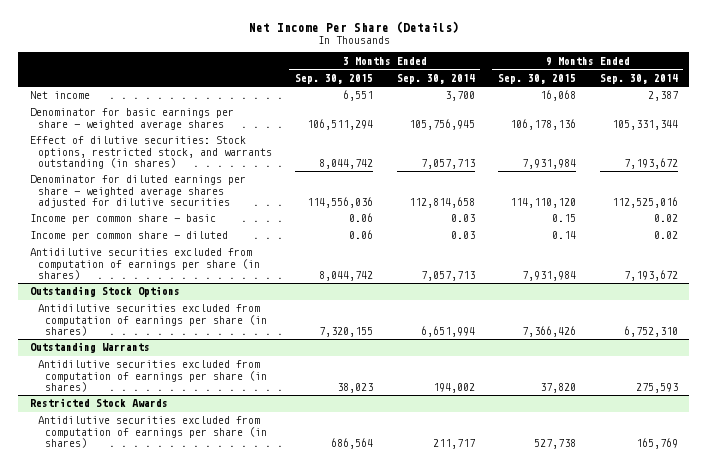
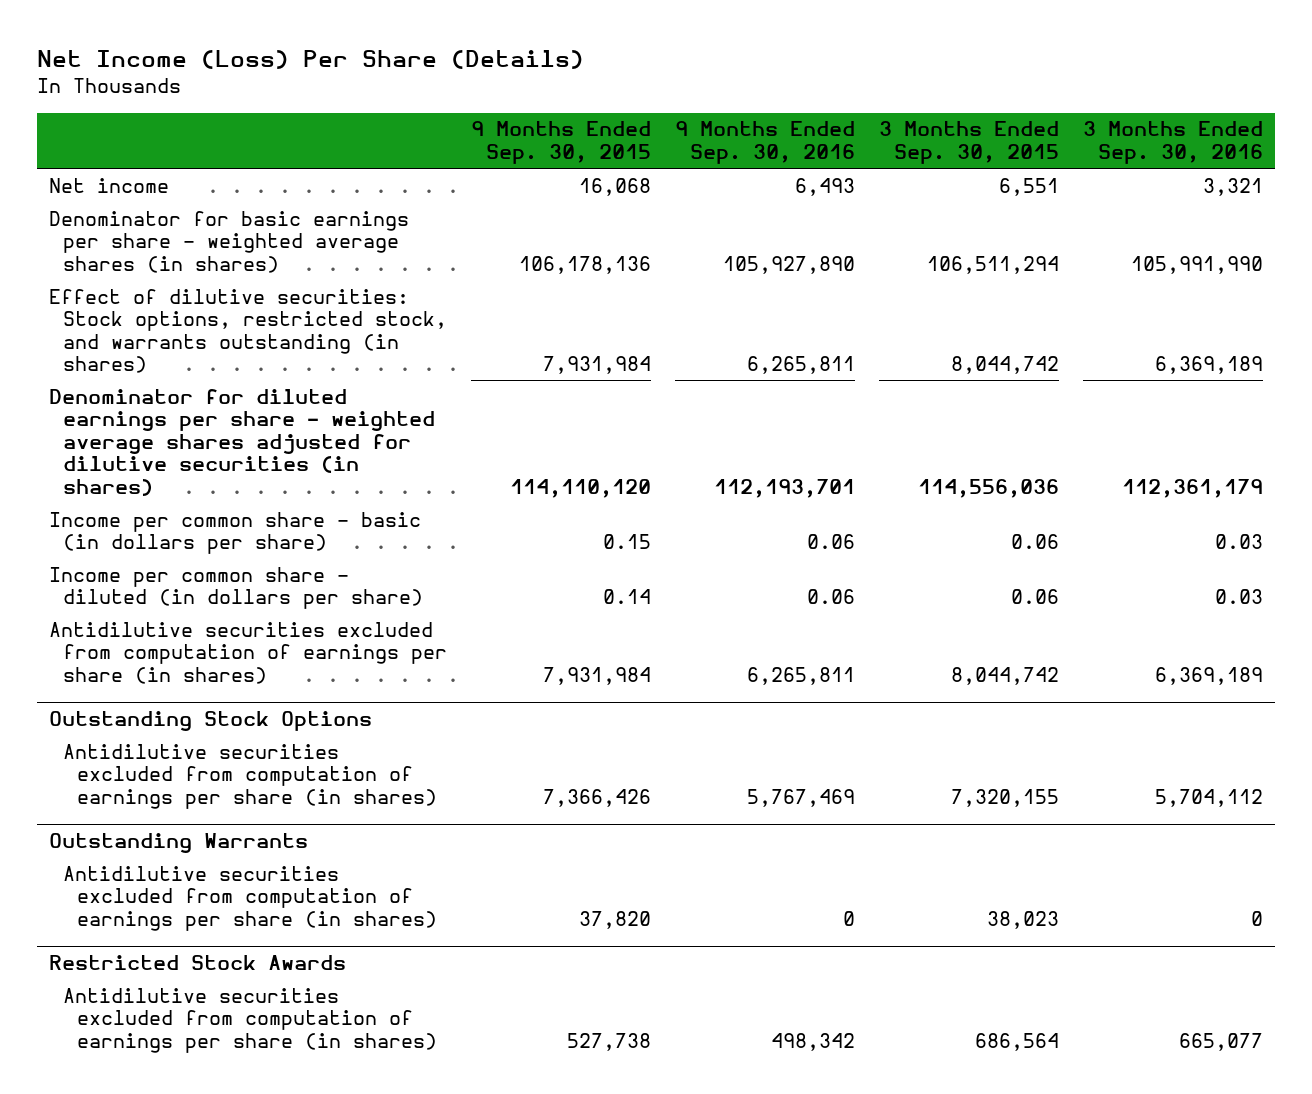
- Net Income Per Share (Details)
+ Net Income (Loss) Per Share (Details)
- | 3 Months Ended Sep. 30, 2015 | 3 Months Ended Sep. 30, 2014 | 9 Months Ended Sep. 30, 2015 | 9 Months Ended Sep. 30, 2014
+ | 9 Months Ended Sep. 30, 2015 | 9 Months Ended Sep. 30, 2016 | 3 Months Ended Sep. 30, 2015 | 3 Months Ended Sep. 30, 2016
- Denominator for basic earnings per share - weighted average shares | 106,511,294 | 105,756,945 | 106,178,136 | 105,331,344
+ Denominator for basic earnings per share - weighted average shares (in shares) | 106,178,136 | 105,927,890 | 106,511,294 | 105,991,990
- Denominator for diluted earnings per share - weighted average shares adjusted for dilutive securities | 114,556,036 | 112,814,658 | 114,110,120 | 112,525,016
- Income per common share - basic | 0.06 | 0.03 | 0.15 | 0.02
- Income per common share - diluted | 0.06 | 0.03 | 0.14 | 0.02
+ Denominator for diluted earnings per share - weighted average shares adjusted for dilutive securities (in shares) | 114,110,120 | 112,193,701 | 114,556,036 | 112,361,179
+ Income per common share - basic (in dollars per share) | 0.15 | 0.06 | 0.06 | 0.03
+ Income per common share - diluted (in dollars per share) | 0.14 | 0.06 | 0.06 | 0.03

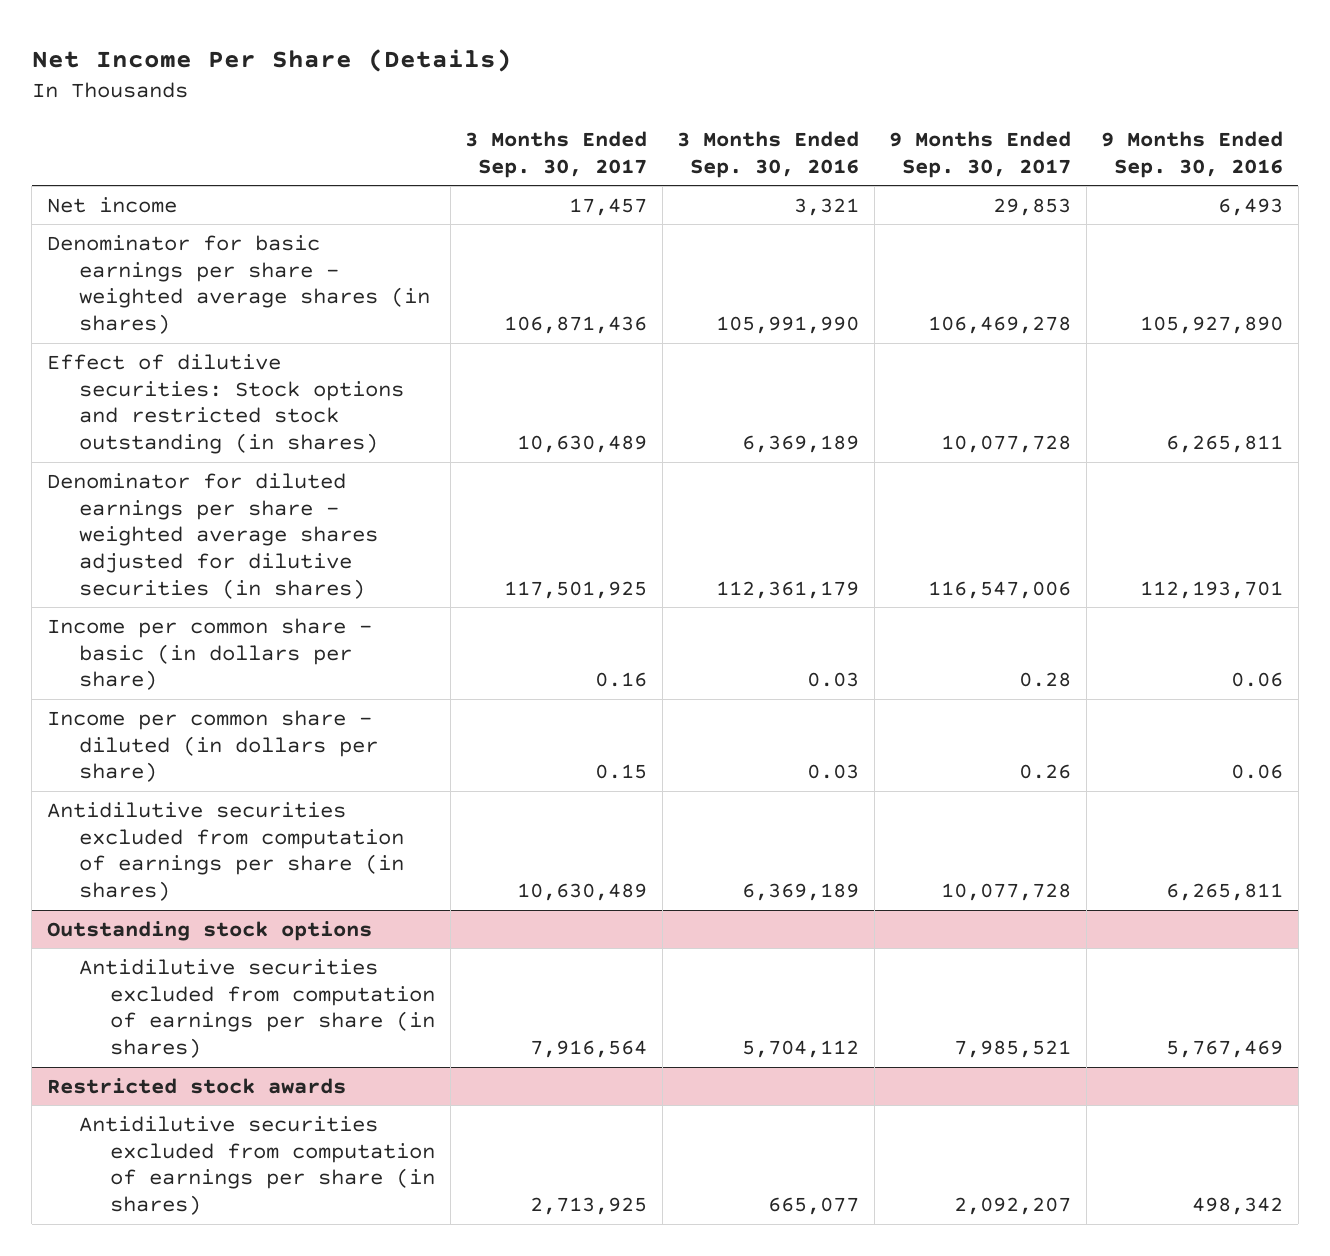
- Net Income (Loss) Per Share (Details)
+ Net Income Per Share (Details)
- | 9 Months Ended Sep. 30, 2015 | 9 Months Ended Sep. 30, 2016 | 3 Months Ended Sep. 30, 2015 | 3 Months Ended Sep. 30, 2016
+ | 3 Months Ended Sep. 30, 2017 | 3 Months Ended Sep. 30, 2016 | 9 Months Ended Sep. 30, 2017 | 9 Months Ended Sep. 30, 2016
- Effect of dilutive securities: Stock options, restricted stock, and warrants outstanding (in shares) | 7,931,984 | 6,265,811 | 8,044,742 | 6,369,189
+ Effect of dilutive securities: Stock options and restricted stock outstanding (in shares) | 10,630,489 | 6,369,189 | 10,077,728 | 6,265,811
- Outstanding Stock Options
+ Outstanding stock options
- Outstanding Warrants
- Antidilutive securities excluded from computation of earnings per share (in shares) | 37,820 | 0 | 38,023 | 0
- Restricted Stock Awards
+ Restricted stock awards

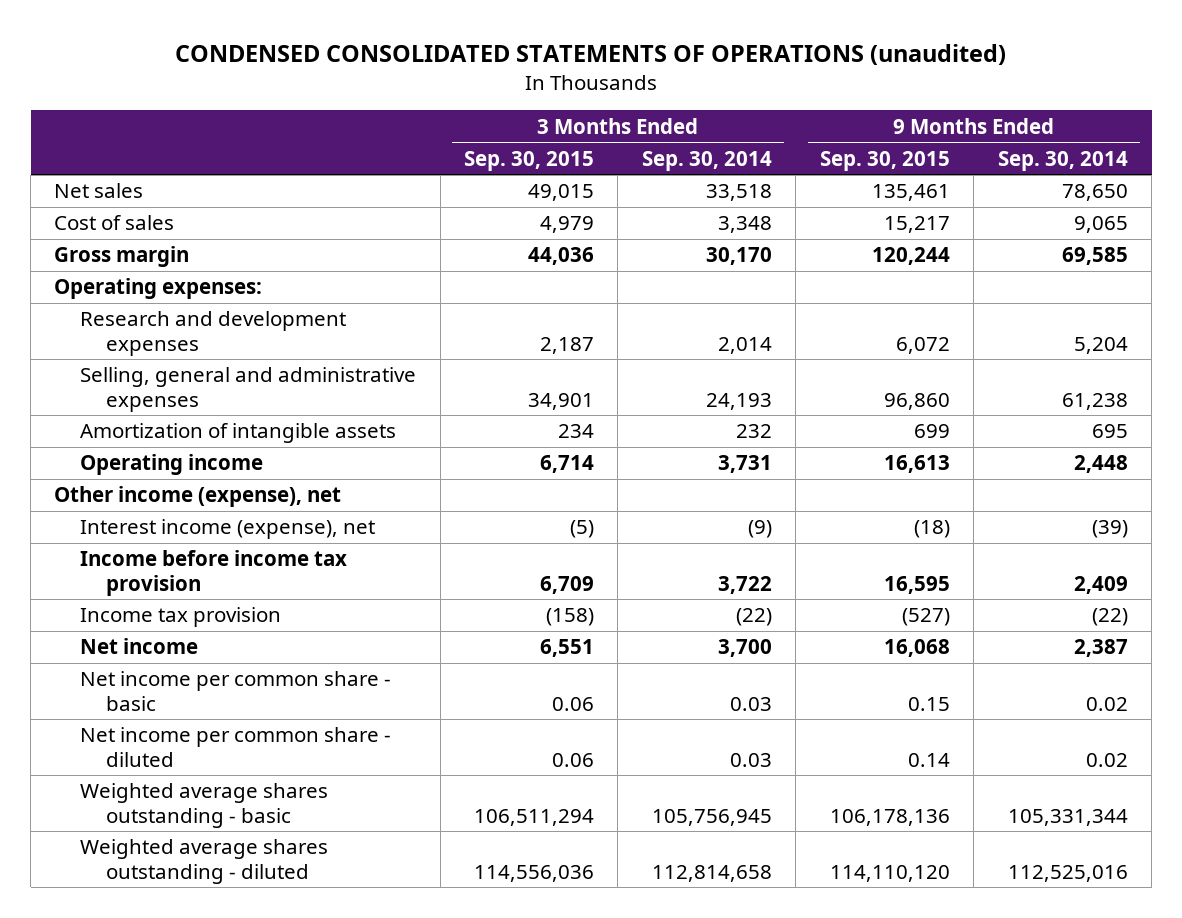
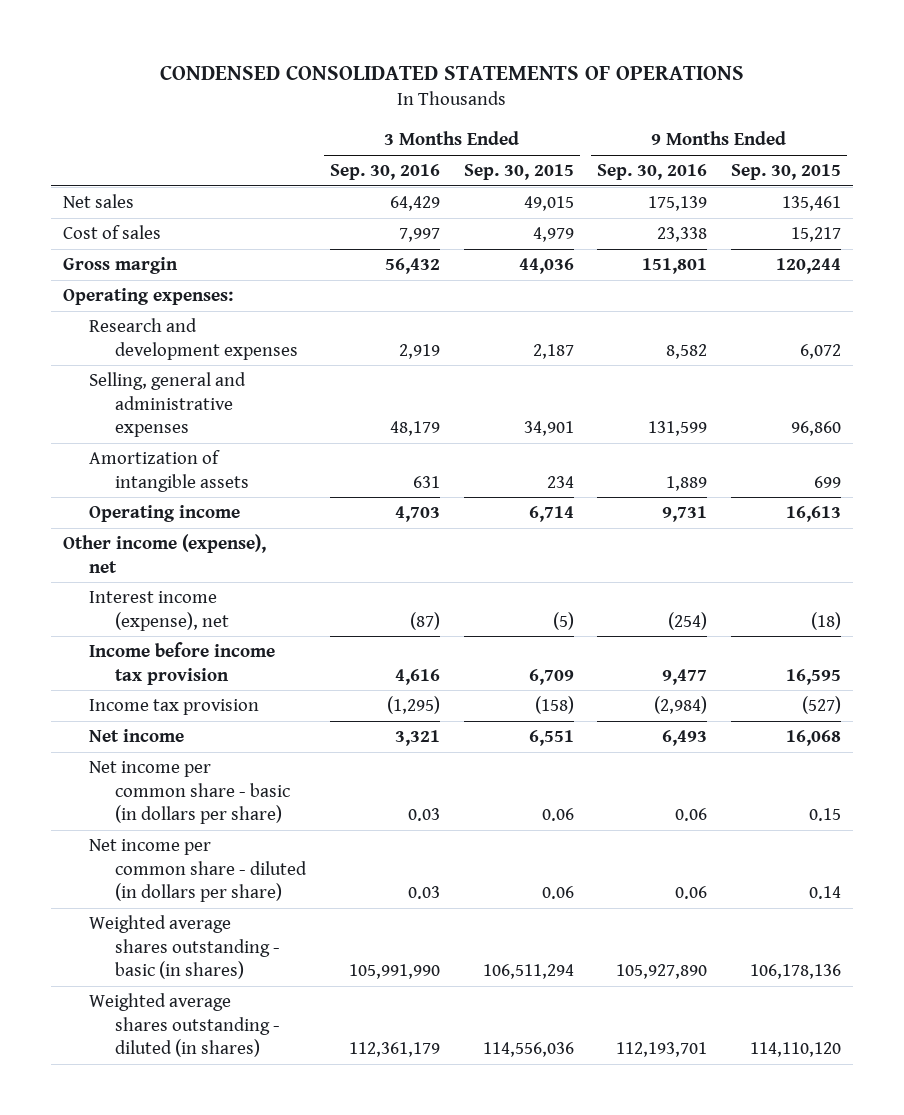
- CONDENSED CONSOLIDATED STATEMENTS OF OPERATIONS (unaudited)
+ CONDENSED CONSOLIDATED STATEMENTS OF OPERATIONS
- | 3 Months Ended Sep. 30, 2015 | 3 Months Ended Sep. 30, 2014 | 9 Months Ended Sep. 30, 2015 | 9 Months Ended Sep. 30, 2014
+ | 3 Months Ended Sep. 30, 2016 | 3 Months Ended Sep. 30, 2015 | 9 Months Ended Sep. 30, 2016 | 9 Months Ended Sep. 30, 2015
- Net income per common share - basic | 0.06 | 0.03 | 0.15 | 0.02
- Net income per common share - diluted | 0.06 | 0.03 | 0.14 | 0.02
- Weighted average shares outstanding - basic | 106,511,294 | 105,756,945 | 106,178,136 | 105,331,344
- Weighted average shares outstanding - diluted | 114,556,036 | 112,814,658 | 114,110,120 | 112,525,016
+ Net income per common share - basic (in dollars per share) | 0.03 | 0.06 | 0.06 | 0.15
+ Net income per common share - diluted (in dollars per share) | 0.03 | 0.06 | 0.06 | 0.14
+ Weighted average shares outstanding - basic (in shares) | 105,991,990 | 106,511,294 | 105,927,890 | 106,178,136
+ Weighted average shares outstanding - diluted (in shares) | 112,361,179 | 114,556,036 | 112,193,701 | 114,110,120

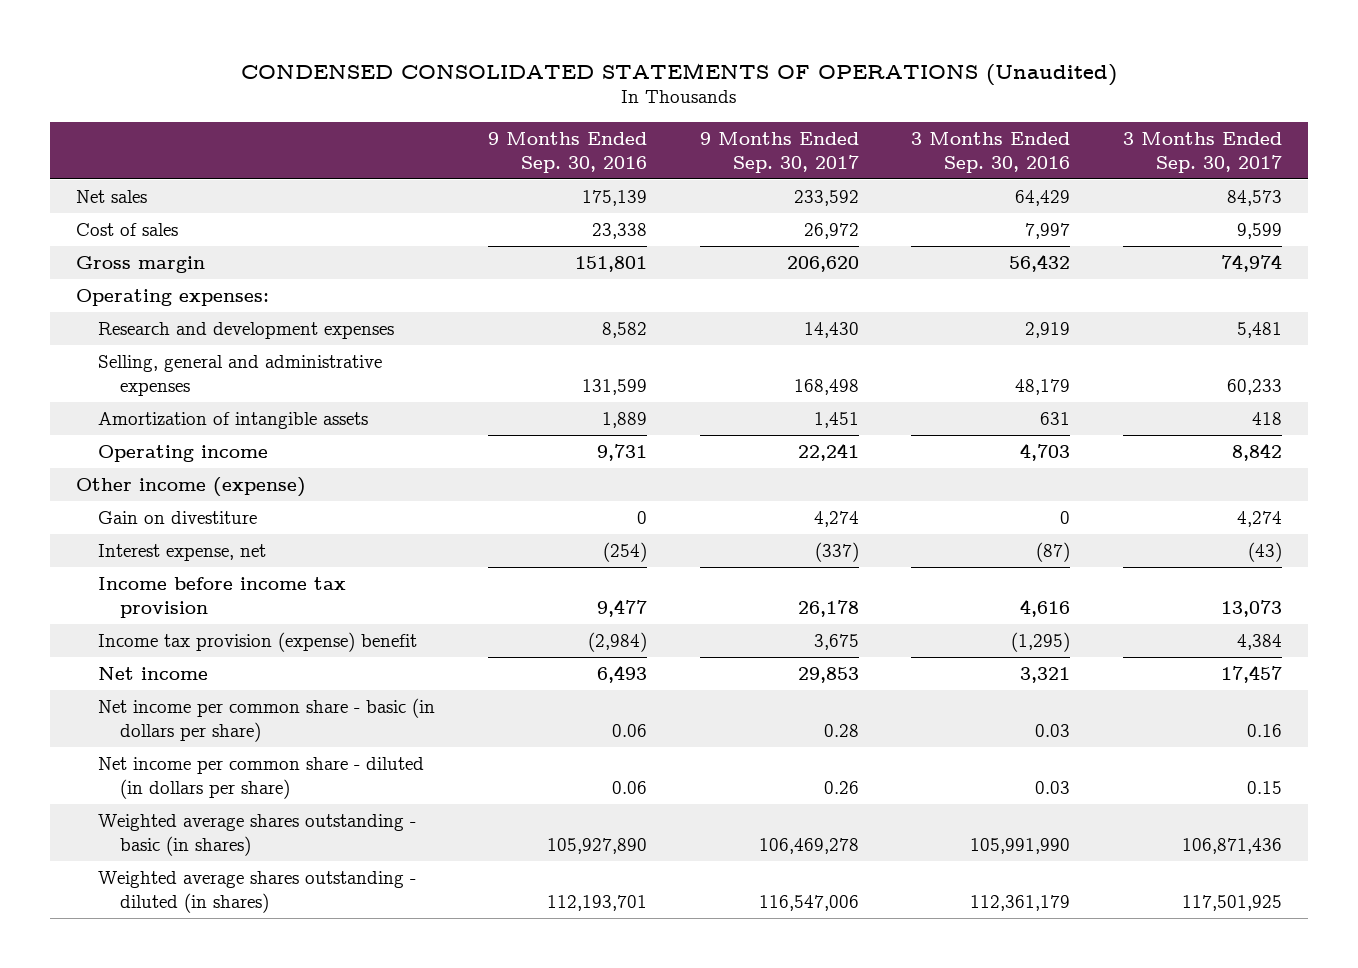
- CONDENSED CONSOLIDATED STATEMENTS OF OPERATIONS
+ CONDENSED CONSOLIDATED STATEMENTS OF OPERATIONS (Unaudited)
- | 3 Months Ended Sep. 30, 2016 | 3 Months Ended Sep. 30, 2015 | 9 Months Ended Sep. 30, 2016 | 9 Months Ended Sep. 30, 2015
+ | 9 Months Ended Sep. 30, 2016 | 9 Months Ended Sep. 30, 2017 | 3 Months Ended Sep. 30, 2016 | 3 Months Ended Sep. 30, 2017
- Other income (expense), net
- Interest income (expense), net | (87) | (5) | (254) | (18)
+ Other income (expense)
+ Gain on divestiture | 0 | 4,274 | 0 | 4,274
+ Interest expense, net | (254) | (337) | (87) | (43)
- Income tax provision | (1,295) | (158) | (2,984) | (527)
+ Income tax provision (expense) benefit | (2,984) | 3,675 | (1,295) | 4,384

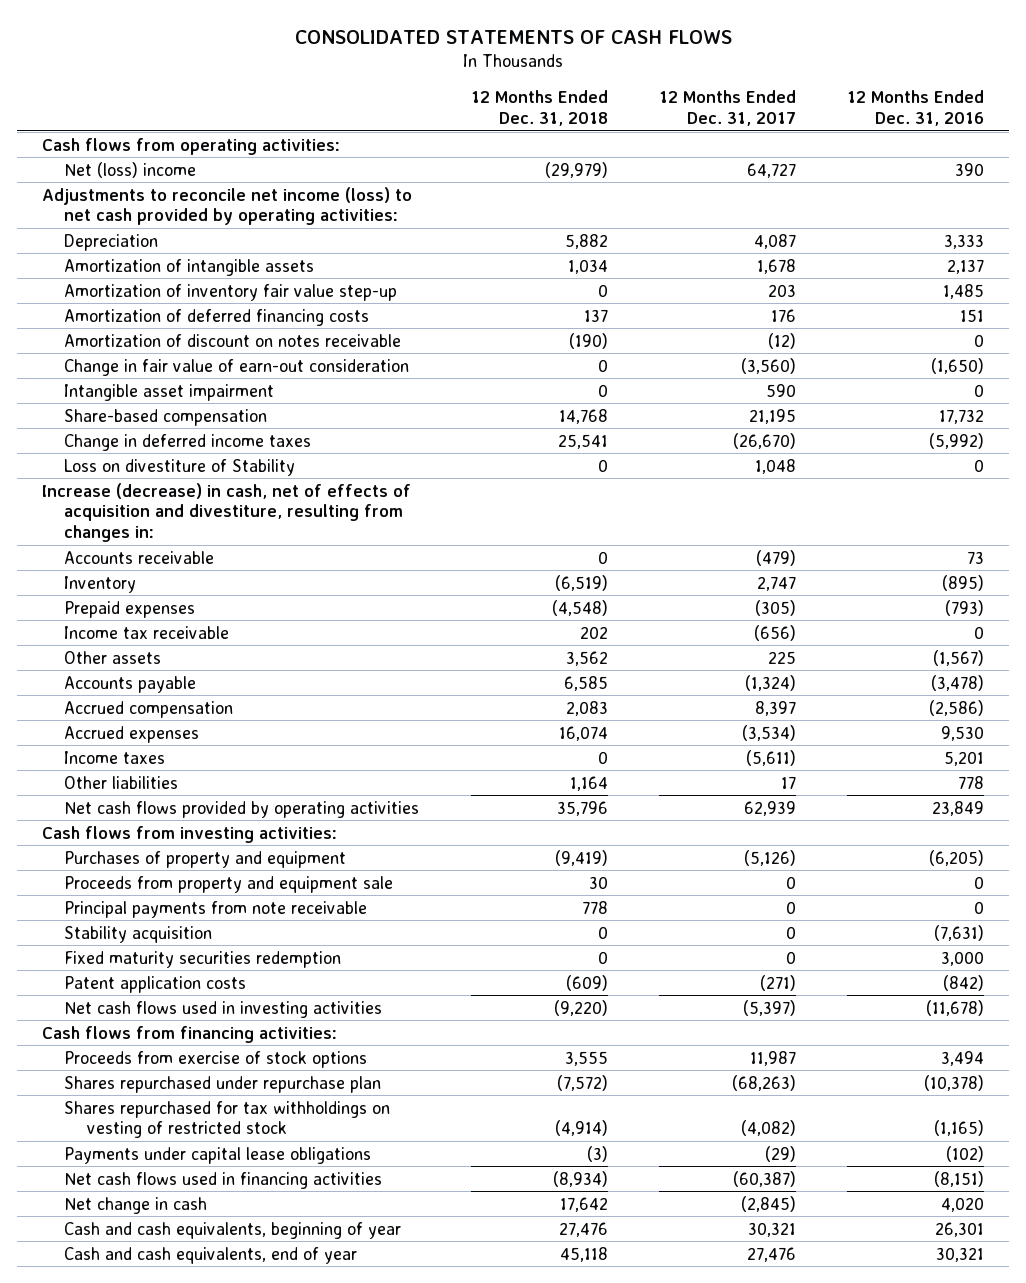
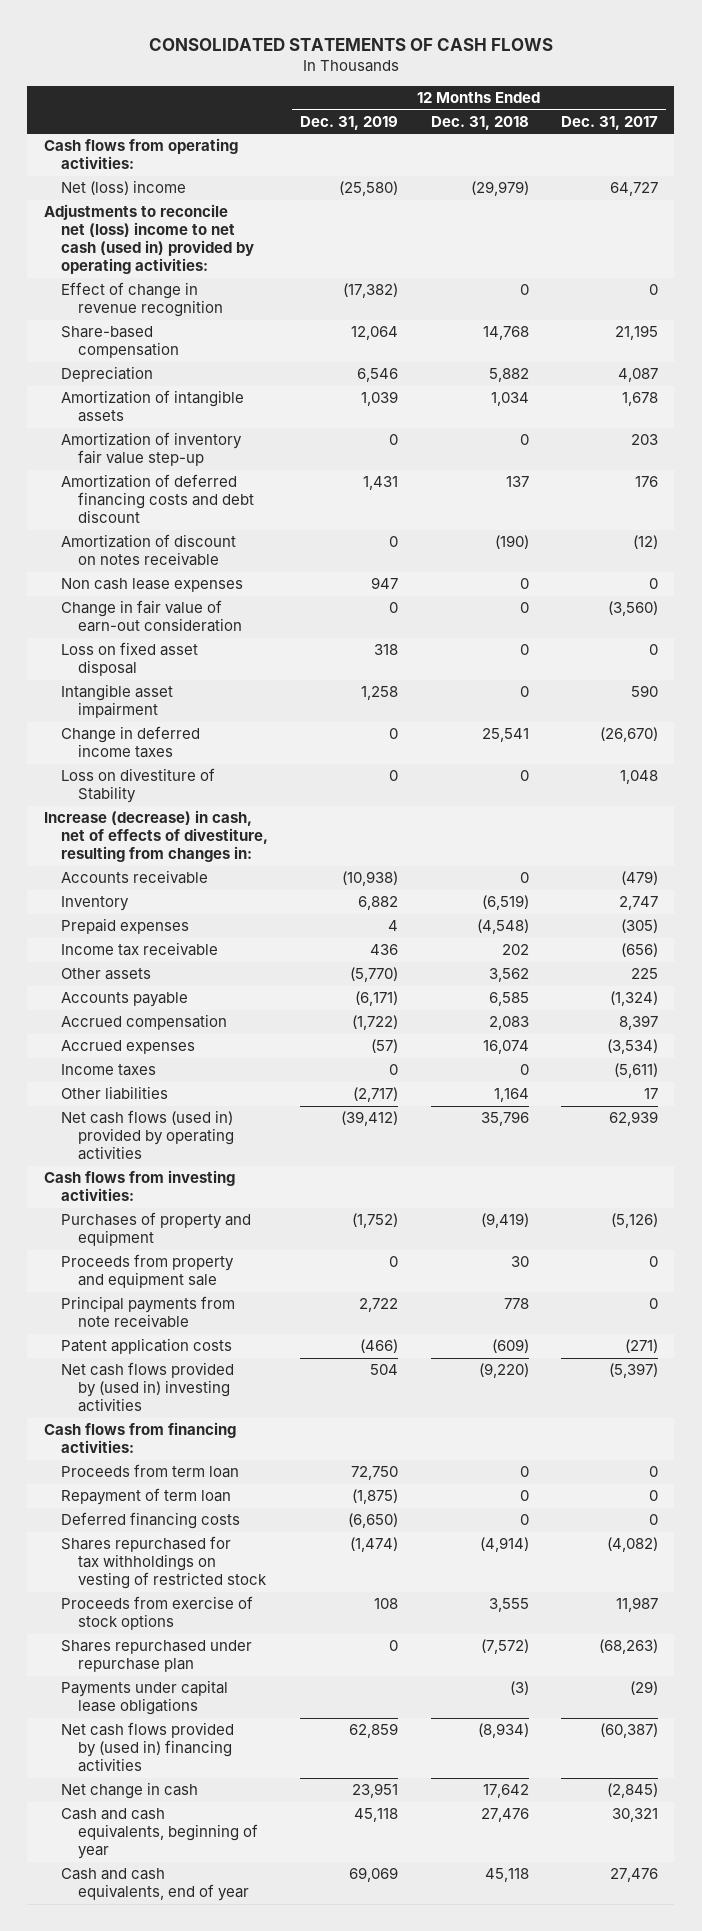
- | 12 Months Ended Dec. 31, 2018 | 12 Months Ended Dec. 31, 2017 | 12 Months Ended Dec. 31, 2016
+ | 12 Months Ended Dec. 31, 2019 | 12 Months Ended Dec. 31, 2018 | 12 Months Ended Dec. 31, 2017
- Adjustments to reconcile net income (loss) to net cash provided by operating activities:
+ Adjustments to reconcile net (loss) income to net cash (used in) provided by operating activities:
+ Effect of change in revenue recognition | (17,382) | 0 | 0
moved up: Share-based compensation | 12,064 | 14,768 | 21,195
- Amortization of deferred financing costs | 137 | 176 | 151
+ Amortization of deferred financing costs and debt discount | 1,431 | 137 | 176
+ Non cash lease expenses | 947 | 0 | 0
+ Loss on fixed asset disposal | 318 | 0 | 0
- Increase (decrease) in cash, net of effects of acquisition and divestiture, resulting from changes in:
+ Increase (decrease) in cash, net of effects of divestiture, resulting from changes in:
- Net cash flows provided by operating activities | 35,796 | 62,939 | 23,849
+ Net cash flows (used in) provided by operating activities | (39,412) | 35,796 | 62,939
- Stability acquisition | 0 | 0 | (7,631)
- Fixed maturity securities redemption | 0 | 0 | 3,000
- Net cash flows used in investing activities | (9,220) | (5,397) | (11,678)
+ Net cash flows provided by (used in) investing activities | 504 | (9,220) | (5,397)
+ Proceeds from term loan | 72,750 | 0 | 0
+ Repayment of term loan | (1,875) | 0 | 0
+ Deferred financing costs | (6,650) | 0 | 0
moved up: Shares repurchased for tax withholdings on vesting of restricted stock | (1,474) | (4,914) | (4,082)
- Net cash flows used in financing activities | (8,934) | (60,387) | (8,151)
+ Net cash flows provided by (used in) financing activities | 62,859 | (8,934) | (60,387)

